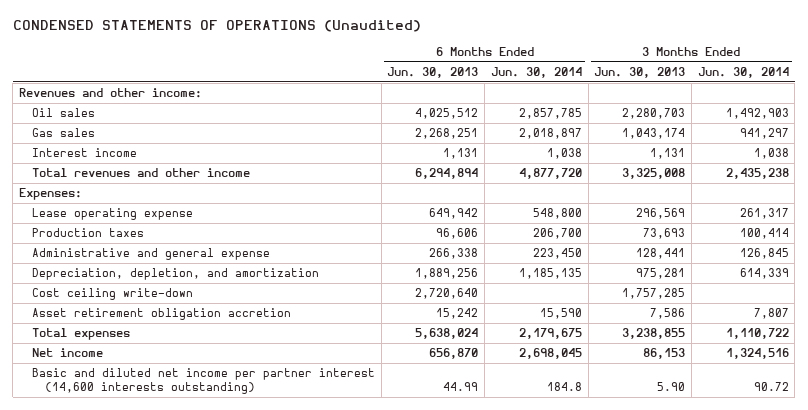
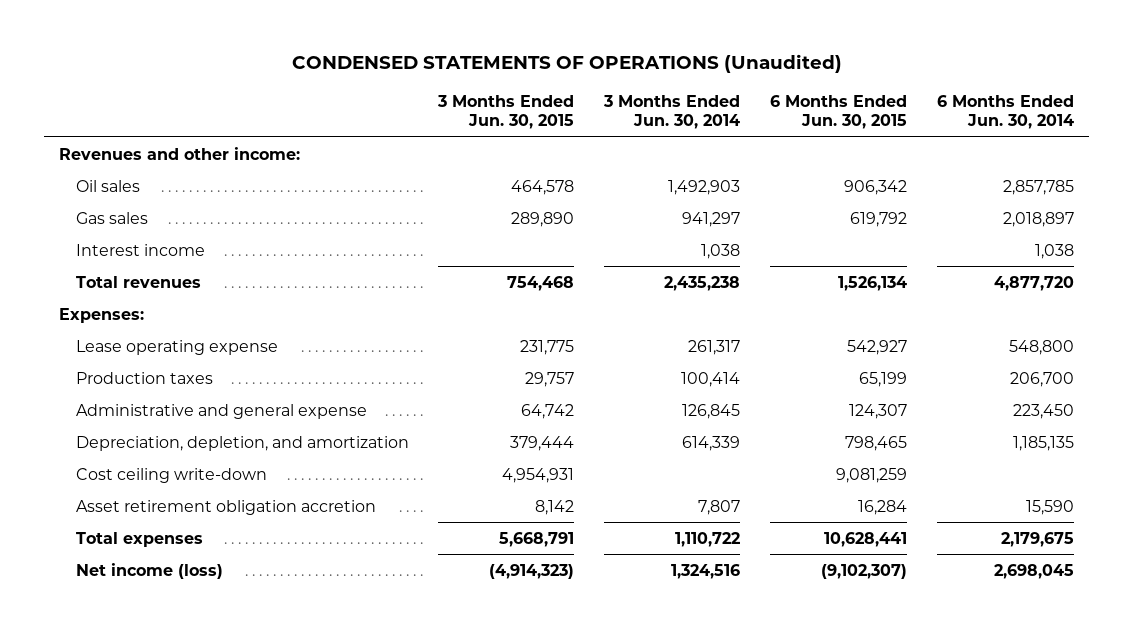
- | 6 Months Ended Jun. 30, 2013 | 6 Months Ended Jun. 30, 2014 | 3 Months Ended Jun. 30, 2013 | 3 Months Ended Jun. 30, 2014
+ | 3 Months Ended Jun. 30, 2015 | 3 Months Ended Jun. 30, 2014 | 6 Months Ended Jun. 30, 2015 | 6 Months Ended Jun. 30, 2014
- Total revenues and other income | 6,294,894 | 4,877,720 | 3,325,008 | 2,435,238
+ Total revenues | 754,468 | 2,435,238 | 1,526,134 | 4,877,720
- Net income | 656,870 | 2,698,045 | 86,153 | 1,324,516
- Basic and diluted net income per partner interest (14,600 interests outstanding) | 44.99 | 184.8 | 5.90 | 90.72
+ Net income (loss) | (4,914,323) | 1,324,516 | (9,102,307) | 2,698,045

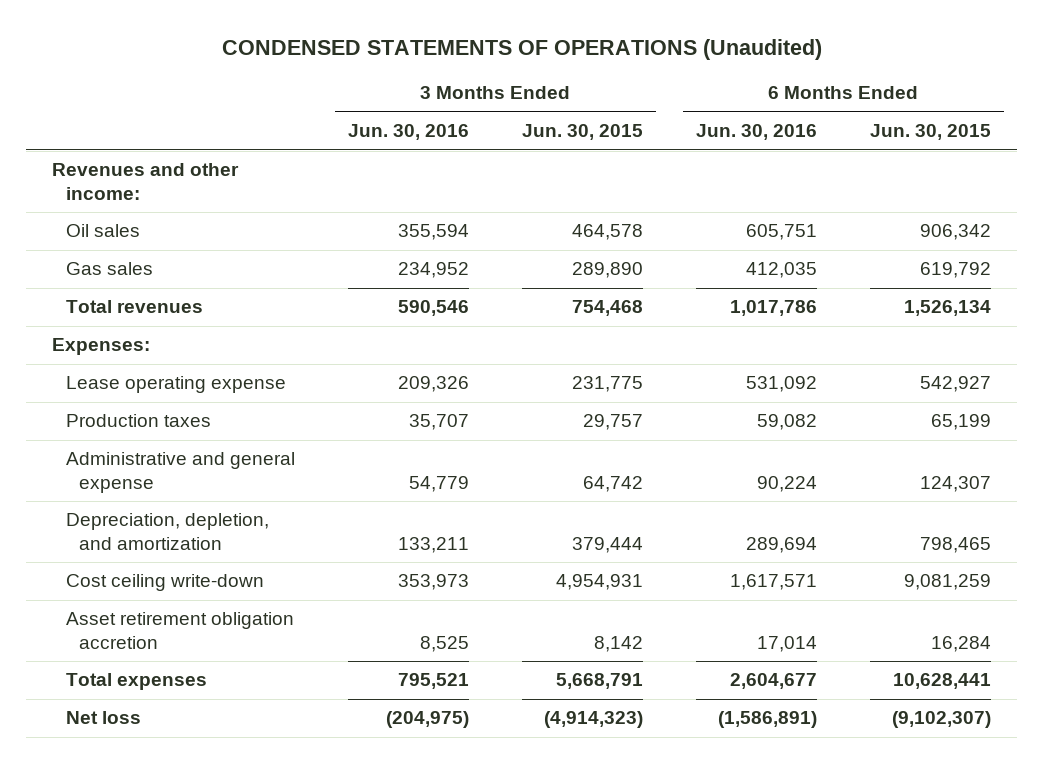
- | 3 Months Ended Jun. 30, 2015 | 3 Months Ended Jun. 30, 2014 | 6 Months Ended Jun. 30, 2015 | 6 Months Ended Jun. 30, 2014
+ | 3 Months Ended Jun. 30, 2016 | 3 Months Ended Jun. 30, 2015 | 6 Months Ended Jun. 30, 2016 | 6 Months Ended Jun. 30, 2015
- Interest income | | 1,038 | | 1,038
- Net income (loss) | (4,914,323) | 1,324,516 | (9,102,307) | 2,698,045
+ Net loss | (204,975) | (4,914,323) | (1,586,891) | (9,102,307)

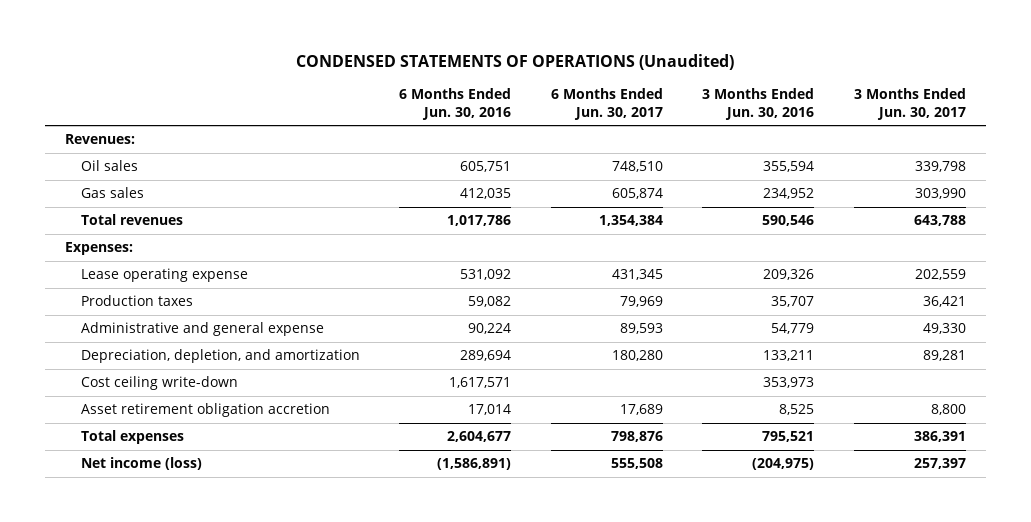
- | 3 Months Ended Jun. 30, 2016 | 3 Months Ended Jun. 30, 2015 | 6 Months Ended Jun. 30, 2016 | 6 Months Ended Jun. 30, 2015
+ | 6 Months Ended Jun. 30, 2016 | 6 Months Ended Jun. 30, 2017 | 3 Months Ended Jun. 30, 2016 | 3 Months Ended Jun. 30, 2017
- Revenues and other income:
+ Revenues:
- Net loss | (204,975) | (4,914,323) | (1,586,891) | (9,102,307)
+ Net income (loss) | (1,586,891) | 555,508 | (204,975) | 257,397

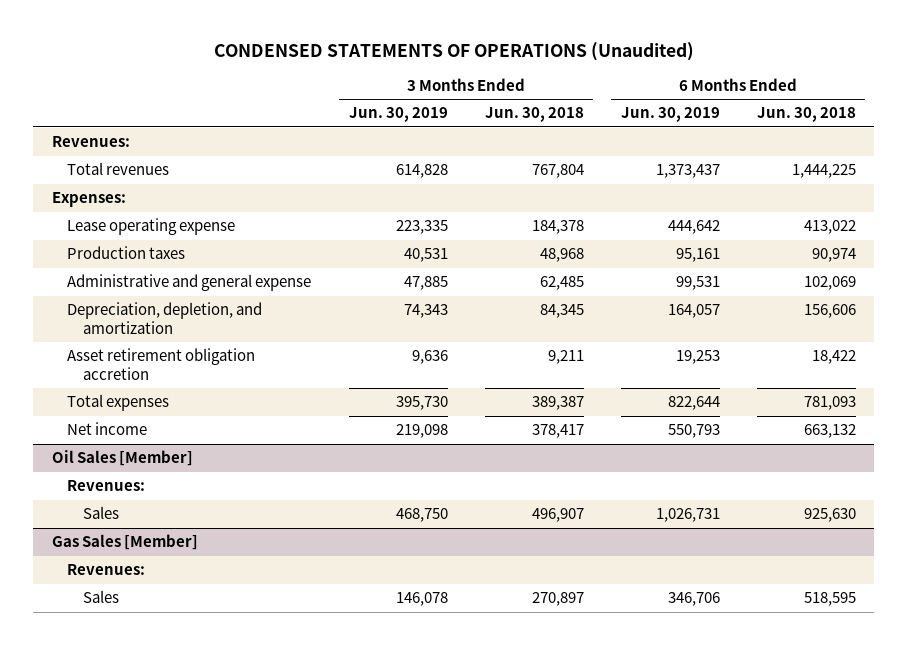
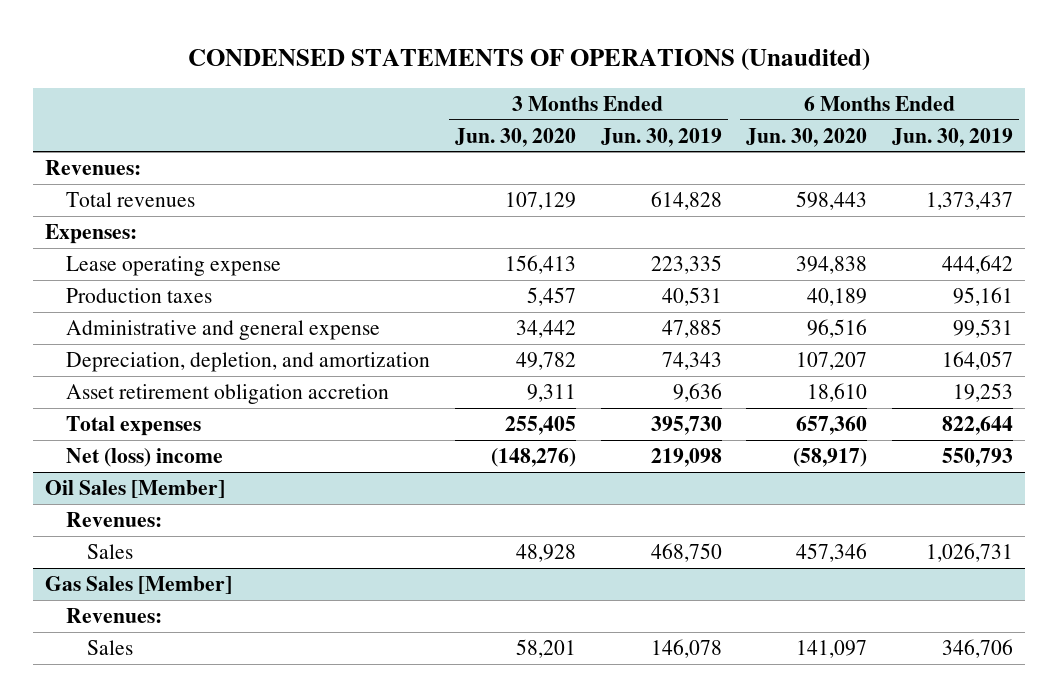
- | 3 Months Ended Jun. 30, 2019 | 3 Months Ended Jun. 30, 2018 | 6 Months Ended Jun. 30, 2019 | 6 Months Ended Jun. 30, 2018
+ | 3 Months Ended Jun. 30, 2020 | 3 Months Ended Jun. 30, 2019 | 6 Months Ended Jun. 30, 2020 | 6 Months Ended Jun. 30, 2019
- Net income | 219,098 | 378,417 | 550,793 | 663,132
+ Net (loss) income | (148,276) | 219,098 | (58,917) | 550,793

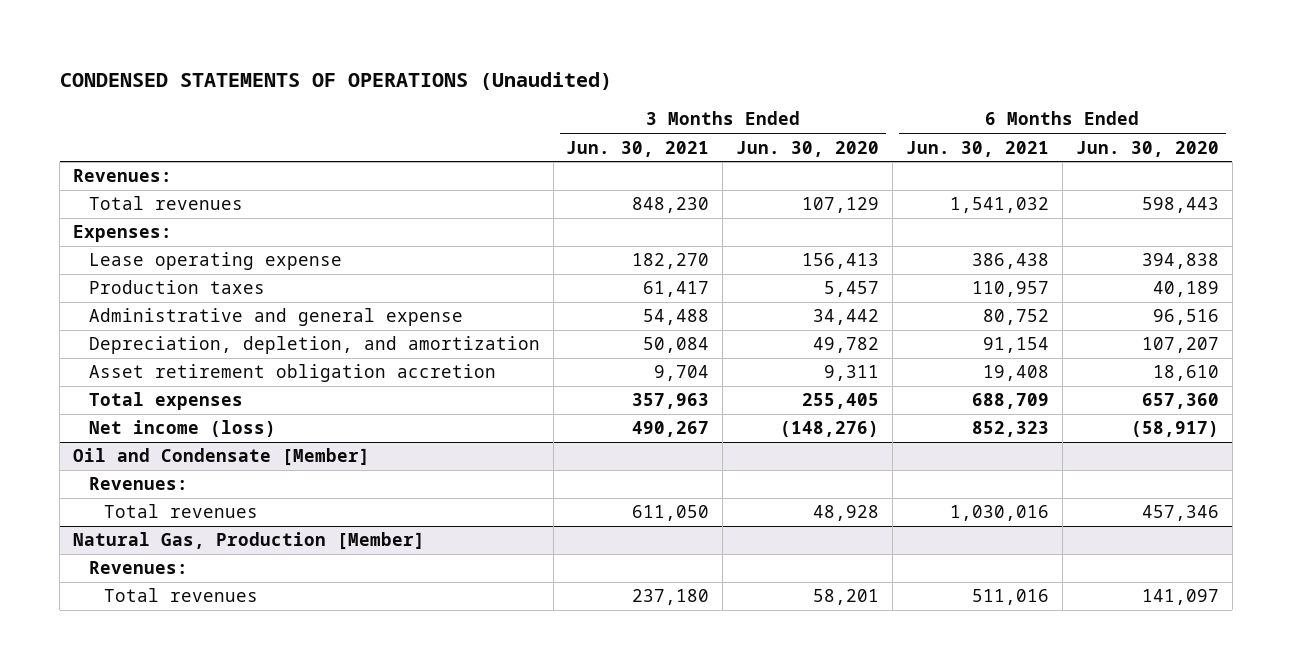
- | 3 Months Ended Jun. 30, 2020 | 3 Months Ended Jun. 30, 2019 | 6 Months Ended Jun. 30, 2020 | 6 Months Ended Jun. 30, 2019
+ | 3 Months Ended Jun. 30, 2021 | 3 Months Ended Jun. 30, 2020 | 6 Months Ended Jun. 30, 2021 | 6 Months Ended Jun. 30, 2020
- Net (loss) income | (148,276) | 219,098 | (58,917) | 550,793
- Oil Sales [Member]
+ Net income (loss) | 490,267 | (148,276) | 852,323 | (58,917)
+ Oil and Condensate [Member]
- Sales | 48,928 | 468,750 | 457,346 | 1,026,731
- Gas Sales [Member]
+ Total revenues | 611,050 | 48,928 | 1,030,016 | 457,346
+ Natural Gas, Production [Member]
- Sales | 58,201 | 146,078 | 141,097 | 346,706
+ Total revenues | 237,180 | 58,201 | 511,016 | 141,097

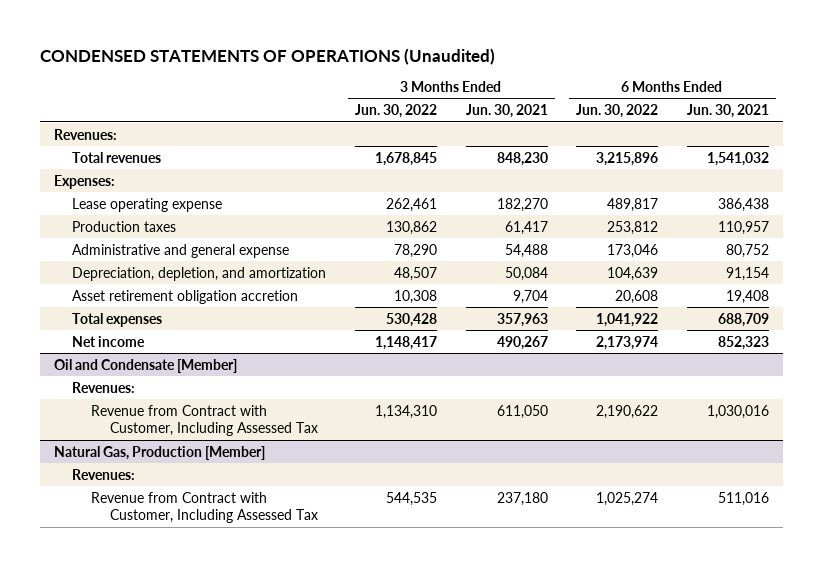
- | 3 Months Ended Jun. 30, 2021 | 3 Months Ended Jun. 30, 2020 | 6 Months Ended Jun. 30, 2021 | 6 Months Ended Jun. 30, 2020
+ | 3 Months Ended Jun. 30, 2022 | 3 Months Ended Jun. 30, 2021 | 6 Months Ended Jun. 30, 2022 | 6 Months Ended Jun. 30, 2021
- Net income (loss) | 490,267 | (148,276) | 852,323 | (58,917)
+ Net income | 1,148,417 | 490,267 | 2,173,974 | 852,323
@ Oil and Condensate [Member]
- Total revenues | 611,050 | 48,928 | 1,030,016 | 457,346
+ Revenue from Contract with Customer, Including Assessed Tax | 1,134,310 | 611,050 | 2,190,622 | 1,030,016
@ Natural Gas, Production [Member]
- Total revenues | 237,180 | 58,201 | 511,016 | 141,097
+ Revenue from Contract with Customer, Including Assessed Tax | 544,535 | 237,180 | 1,025,274 | 511,016

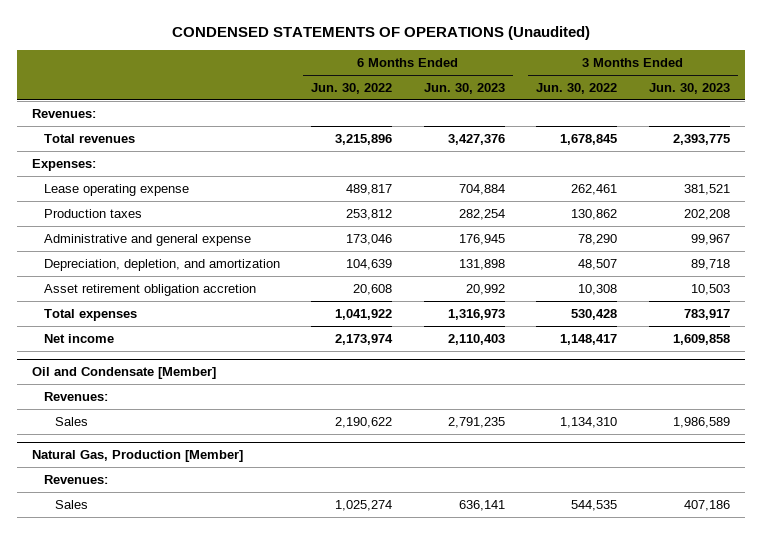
- | 3 Months Ended Jun. 30, 2022 | 3 Months Ended Jun. 30, 2021 | 6 Months Ended Jun. 30, 2022 | 6 Months Ended Jun. 30, 2021
+ | 6 Months Ended Jun. 30, 2022 | 6 Months Ended Jun. 30, 2023 | 3 Months Ended Jun. 30, 2022 | 3 Months Ended Jun. 30, 2023
@ Oil and Condensate [Member]
- Revenue from Contract with Customer, Including Assessed Tax | 1,134,310 | 611,050 | 2,190,622 | 1,030,016
+ Sales | 2,190,622 | 2,791,235 | 1,134,310 | 1,986,589
@ Natural Gas, Production [Member]
- Revenue from Contract with Customer, Including Assessed Tax | 544,535 | 237,180 | 1,025,274 | 511,016
+ Sales | 1,025,274 | 636,141 | 544,535 | 407,186

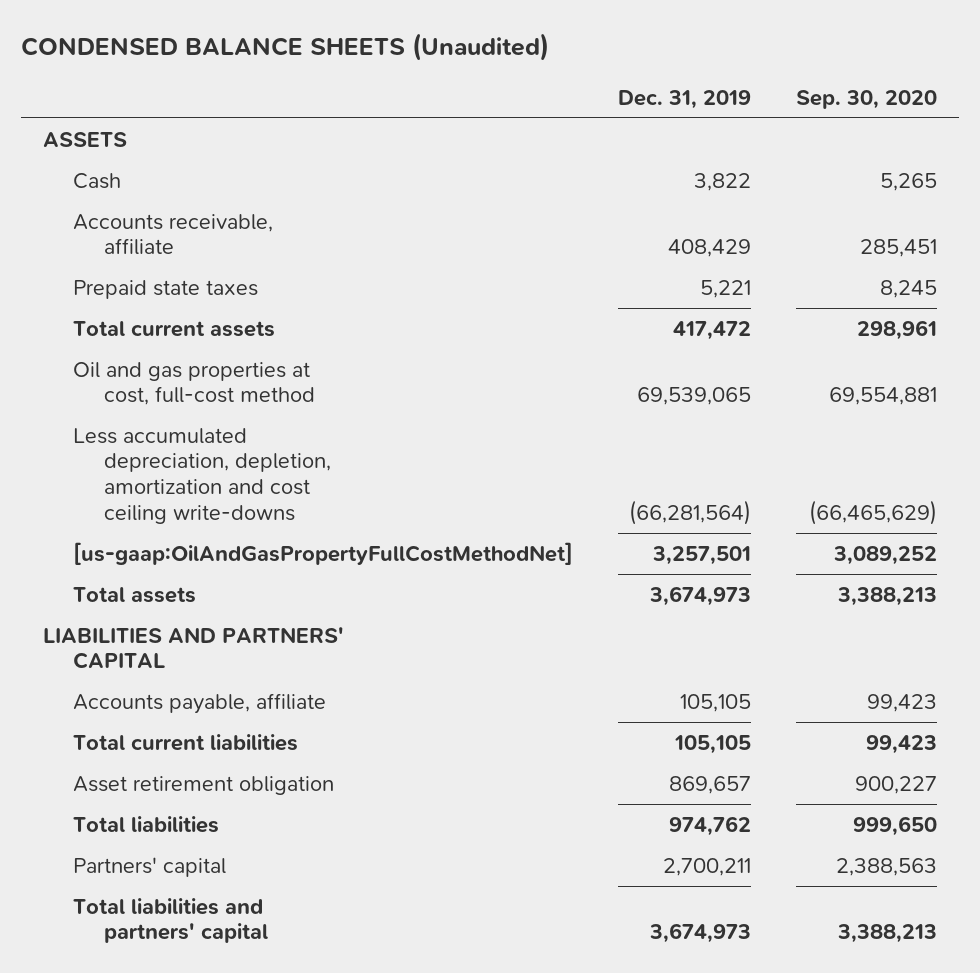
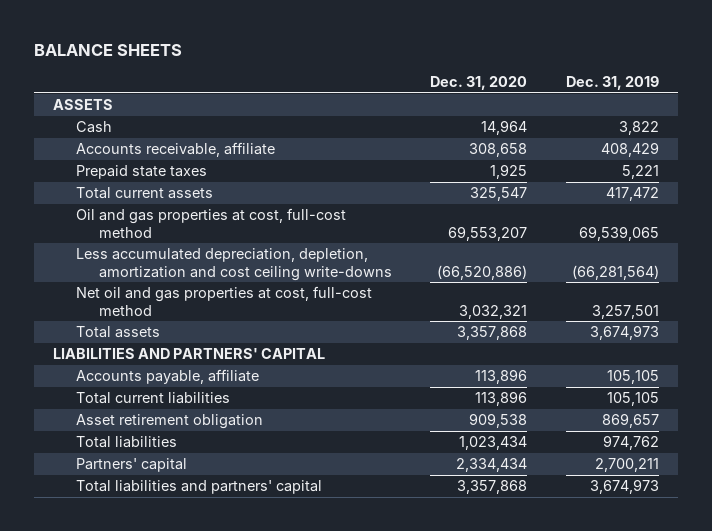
- CONDENSED BALANCE SHEETS (Unaudited)
+ BALANCE SHEETS
- | Dec. 31, 2019 | Sep. 30, 2020
+ | Dec. 31, 2020 | Dec. 31, 2019
- [us-gaap:OilAndGasPropertyFullCostMethodNet] | 3,257,501 | 3,089,252
+ Net oil and gas properties at cost, full-cost method | 3,032,321 | 3,257,501

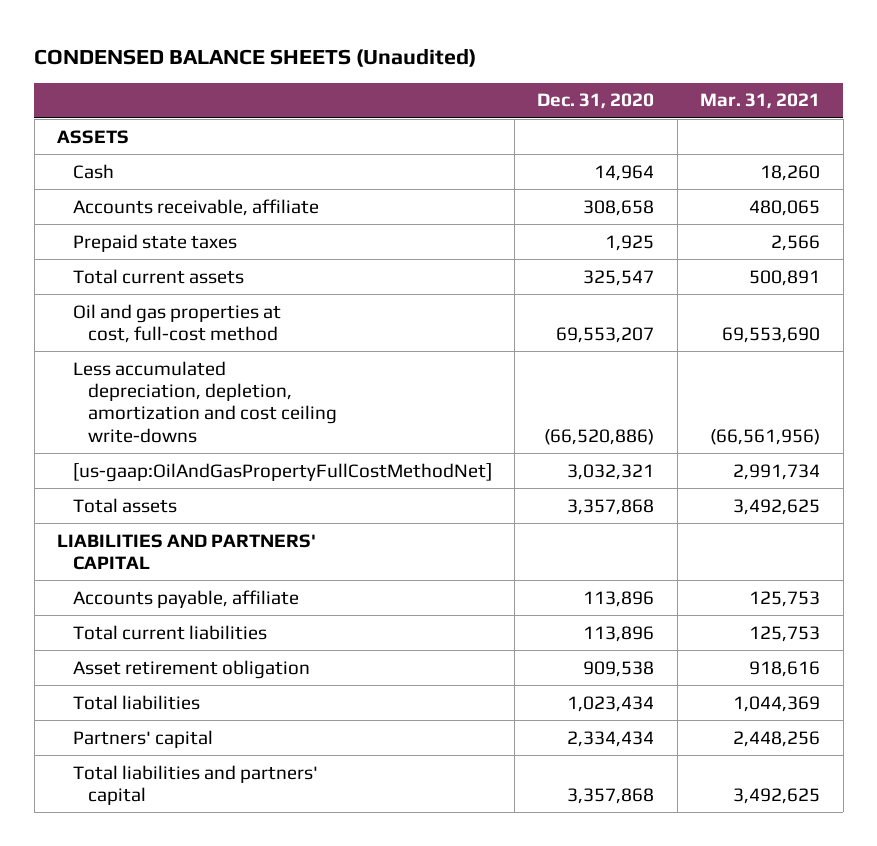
- BALANCE SHEETS
+ CONDENSED BALANCE SHEETS (Unaudited)
- | Dec. 31, 2020 | Dec. 31, 2019
+ | Dec. 31, 2020 | Mar. 31, 2021
- Net oil and gas properties at cost, full-cost method | 3,032,321 | 3,257,501
+ [us-gaap:OilAndGasPropertyFullCostMethodNet] | 3,032,321 | 2,991,734

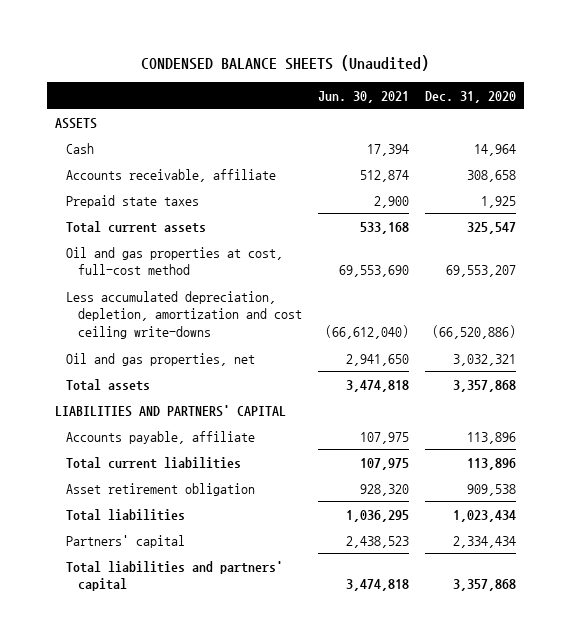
- | Dec. 31, 2020 | Mar. 31, 2021
+ | Jun. 30, 2021 | Dec. 31, 2020
- [us-gaap:OilAndGasPropertyFullCostMethodNet] | 3,032,321 | 2,991,734
+ Oil and gas properties, net | 2,941,650 | 3,032,321

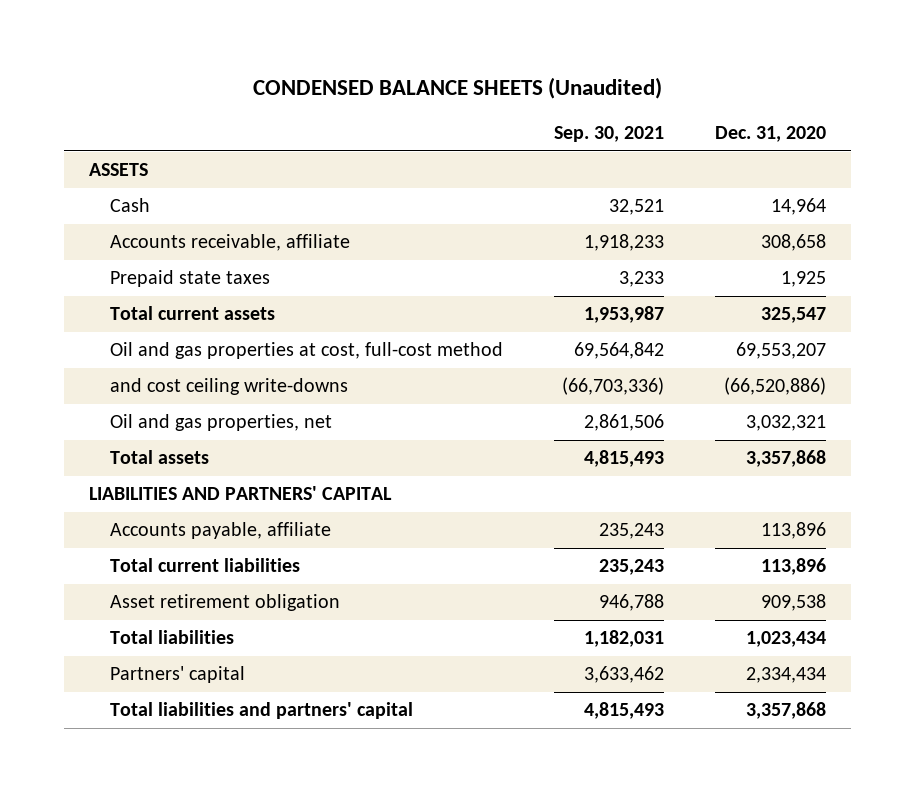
- | Jun. 30, 2021 | Dec. 31, 2020
+ | Sep. 30, 2021 | Dec. 31, 2020
- Less accumulated depreciation, depletion, amortization and cost ceiling write-downs | (66,612,040) | (66,520,886)
+ and cost ceiling write-downs | (66,703,336) | (66,520,886)

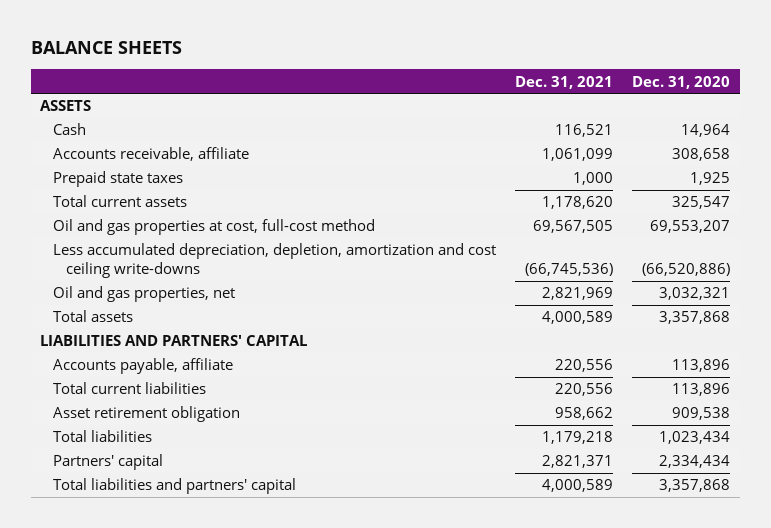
- CONDENSED BALANCE SHEETS (Unaudited)
+ BALANCE SHEETS
- | Sep. 30, 2021 | Dec. 31, 2020
+ | Dec. 31, 2021 | Dec. 31, 2020
- and cost ceiling write-downs | (66,703,336) | (66,520,886)
+ Less accumulated depreciation, depletion, amortization and cost ceiling write-downs | (66,745,536) | (66,520,886)

